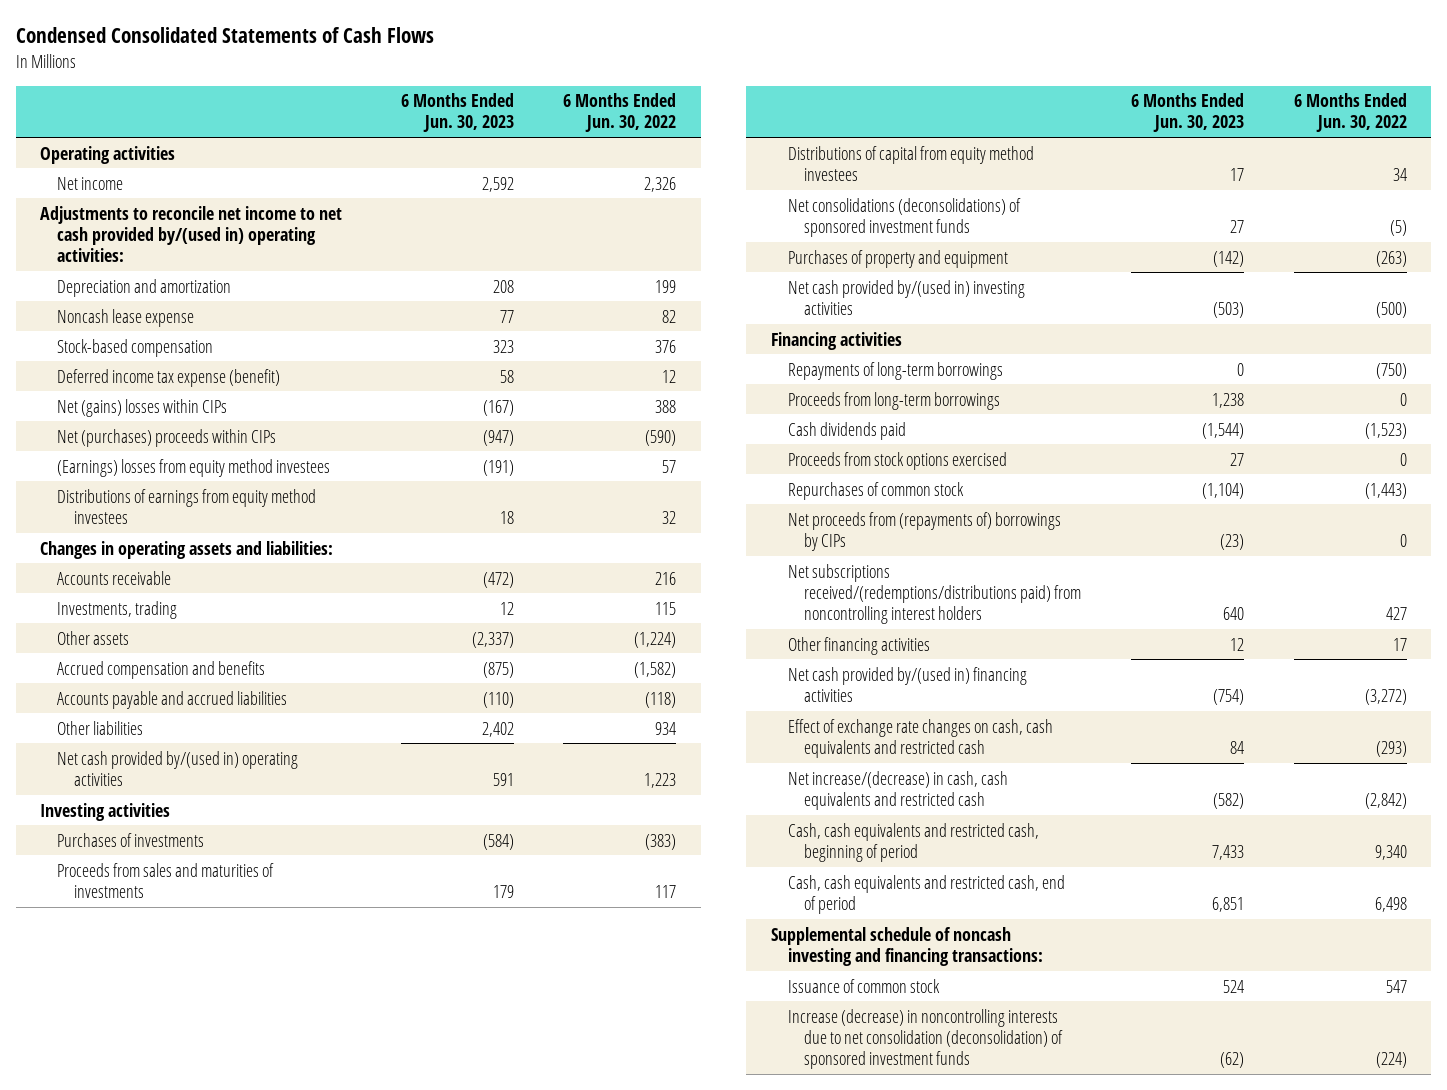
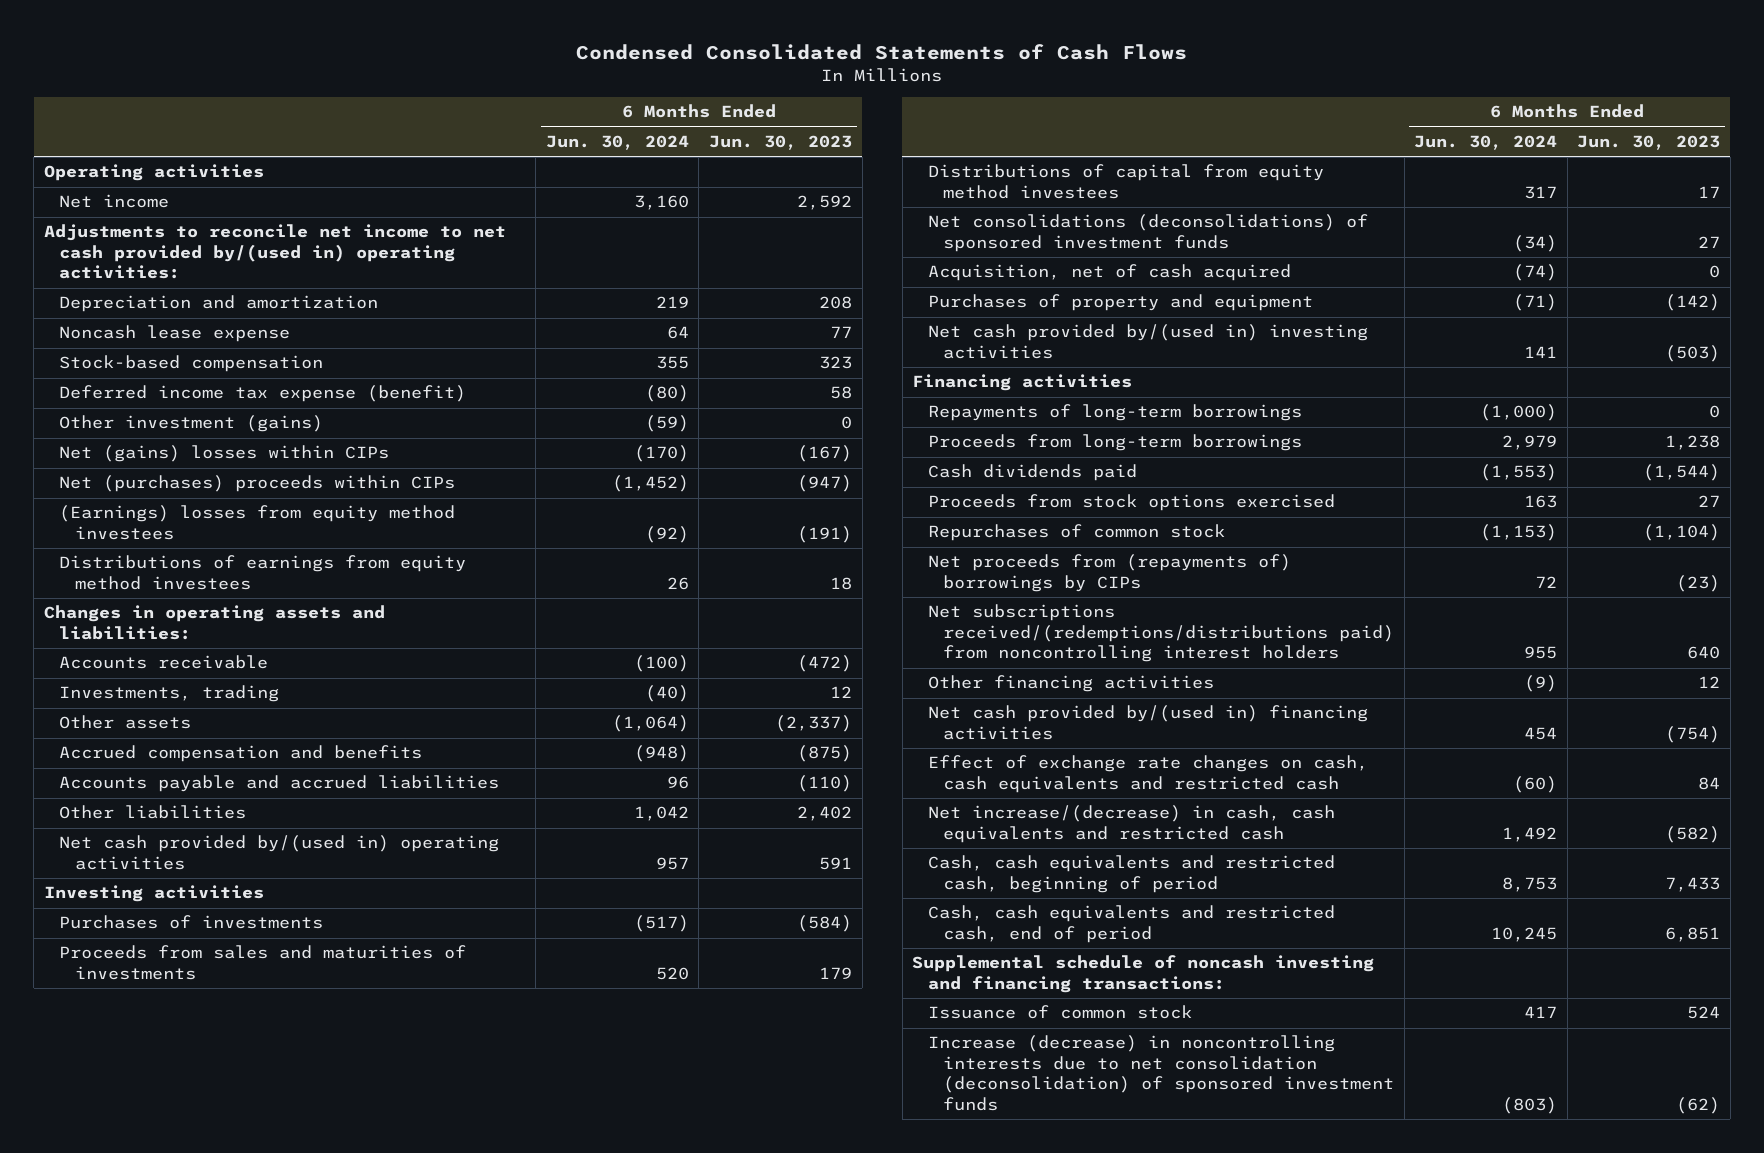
- | 6 Months Ended Jun. 30, 2023 | 6 Months Ended Jun. 30, 2022
+ | 6 Months Ended Jun. 30, 2024 | 6 Months Ended Jun. 30, 2023
+ Other investment (gains) | (59) | 0
+ Acquisition, net of cash acquired | (74) | 0

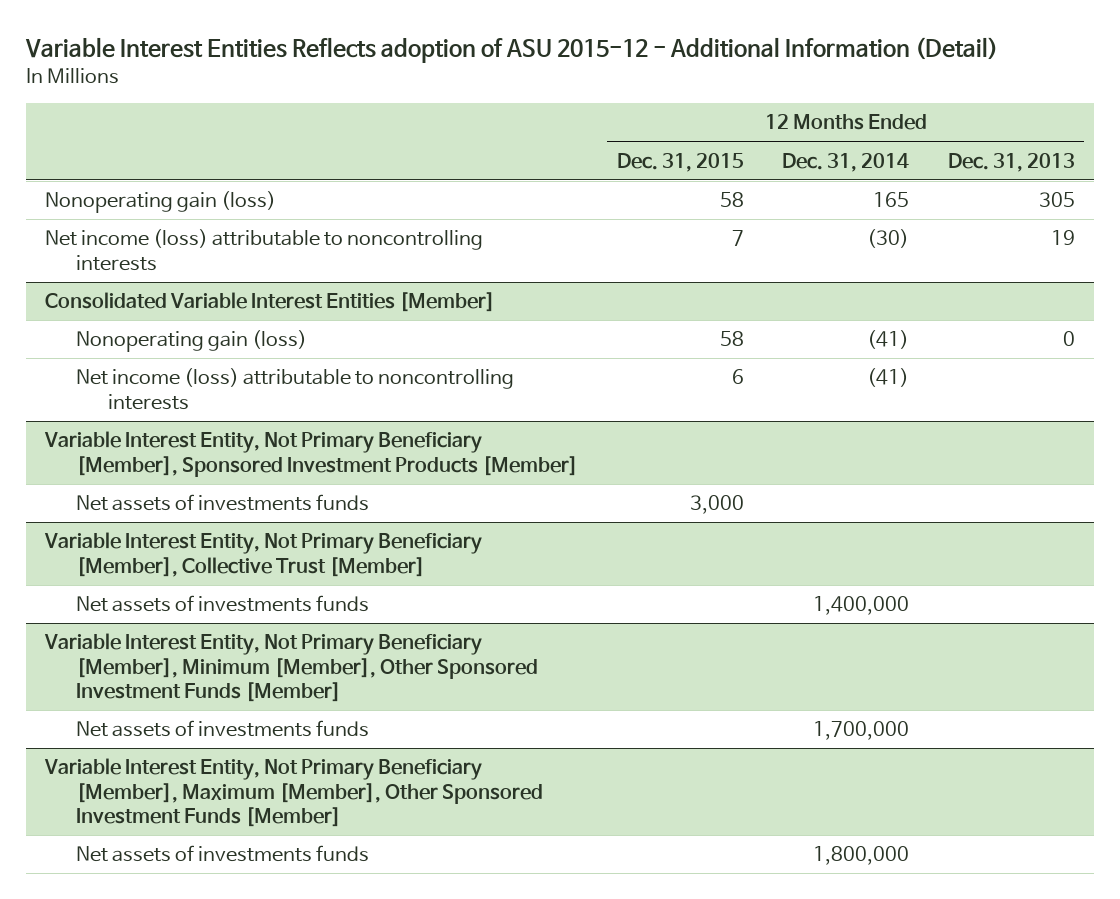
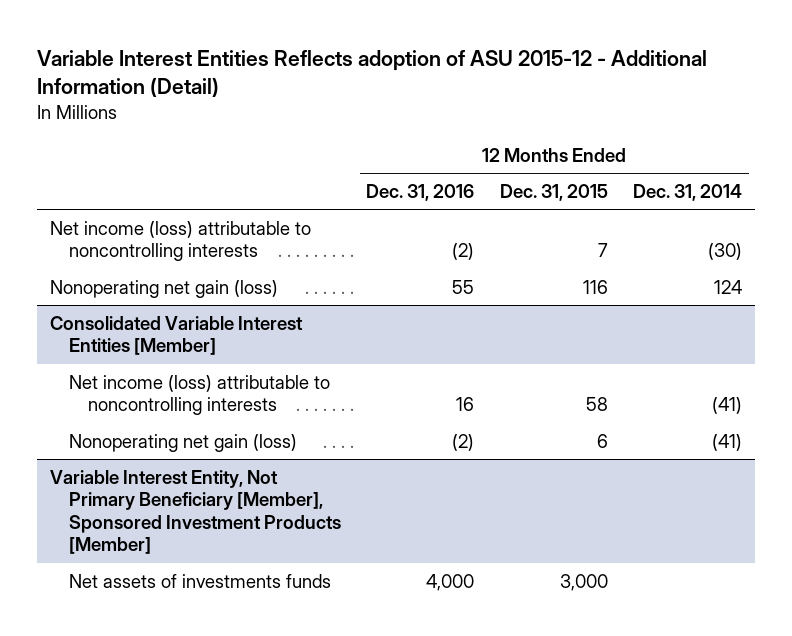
- | 12 Months Ended Dec. 31, 2015 | 12 Months Ended Dec. 31, 2014 | 12 Months Ended Dec. 31, 2013
+ | 12 Months Ended Dec. 31, 2016 | 12 Months Ended Dec. 31, 2015 | 12 Months Ended Dec. 31, 2014
- Nonoperating gain (loss) | 58 | 165 | 305
+ Nonoperating net gain (loss) | 55 | 116 | 124
@ Consolidated Variable Interest Entities [Member]
- Nonoperating gain (loss) | 58 | (41) | 0
- Net income (loss) attributable to noncontrolling interests | 6 | (41) |
+ Net income (loss) attributable to noncontrolling interests | 16 | 58 | (41)
+ Nonoperating net gain (loss) | (2) | 6 | (41)
- Variable Interest Entity, Not Primary Beneficiary [Member], Collective Trust [Member]
- Net assets of investments funds | | 1,400,000 |
- Variable Interest Entity, Not Primary Beneficiary [Member], Minimum [Member], Other Sponsored Investment Funds [Member]
- Net assets of investments funds | | 1,700,000 |
- Variable Interest Entity, Not Primary Beneficiary [Member], Maximum [Member], Other Sponsored Investment Funds [Member]
- Net assets of investments funds | | 1,800,000 |

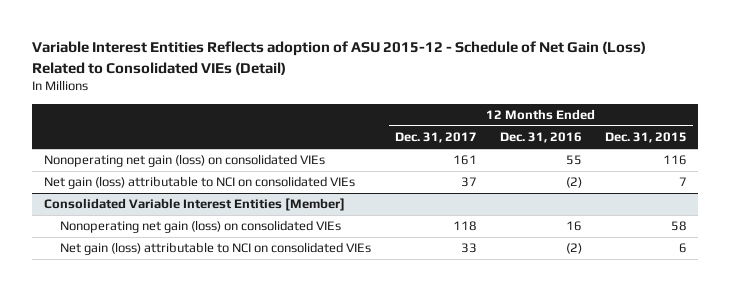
- Variable Interest Entities Reflects adoption of ASU 2015-12 - Additional Information (Detail)
+ Variable Interest Entities Reflects adoption of ASU 2015-12 - Schedule of Net Gain (Loss) Related to Consolidated VIEs (Detail)
- | 12 Months Ended Dec. 31, 2016 | 12 Months Ended Dec. 31, 2015 | 12 Months Ended Dec. 31, 2014
+ | 12 Months Ended Dec. 31, 2017 | 12 Months Ended Dec. 31, 2016 | 12 Months Ended Dec. 31, 2015
- Net income (loss) attributable to noncontrolling interests | (2) | 7 | (30)
- Nonoperating net gain (loss) | 55 | 116 | 124
+ Nonoperating net gain (loss) on consolidated VIEs | 161 | 55 | 116
+ Net gain (loss) attributable to NCI on consolidated VIEs | 37 | (2) | 7
@ Consolidated Variable Interest Entities [Member]
- Net income (loss) attributable to noncontrolling interests | 16 | 58 | (41)
- Nonoperating net gain (loss) | (2) | 6 | (41)
- Variable Interest Entity, Not Primary Beneficiary [Member], Sponsored Investment Products [Member]
- Net assets of investments funds | 4,000 | 3,000 |
@ Consolidated Variable Interest Entities [Member]
+ Nonoperating net gain (loss) on consolidated VIEs | 118 | 16 | 58
+ Net gain (loss) attributable to NCI on consolidated VIEs | 33 | (2) | 6

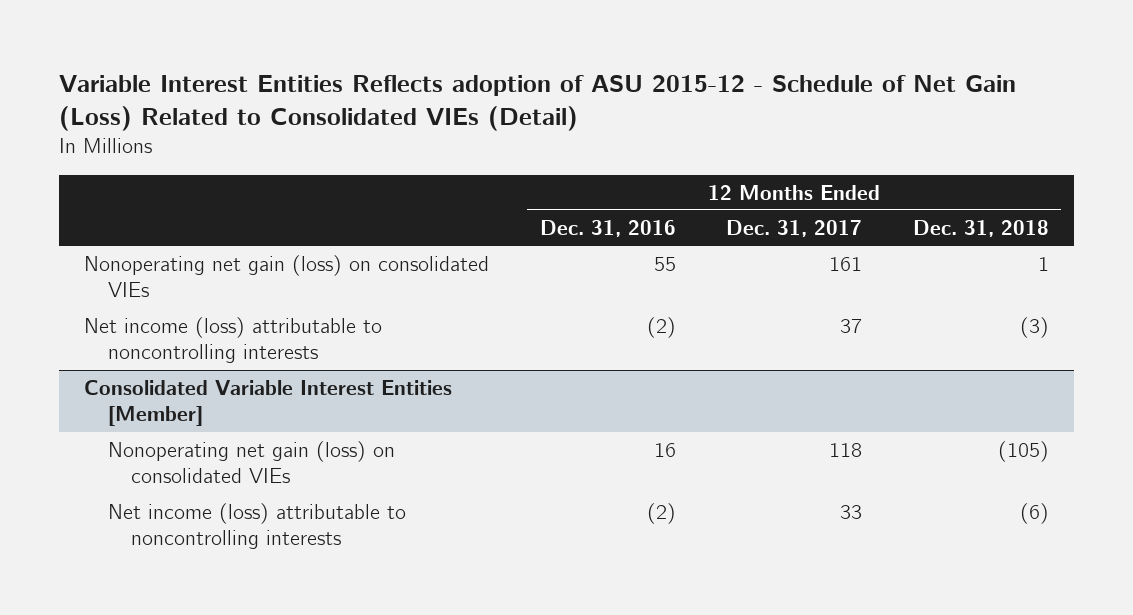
- | 12 Months Ended Dec. 31, 2017 | 12 Months Ended Dec. 31, 2016 | 12 Months Ended Dec. 31, 2015
+ | 12 Months Ended Dec. 31, 2016 | 12 Months Ended Dec. 31, 2017 | 12 Months Ended Dec. 31, 2018
- Net gain (loss) attributable to NCI on consolidated VIEs | 37 | (2) | 7
+ Net income (loss) attributable to noncontrolling interests | (2) | 37 | (3)
@ Consolidated Variable Interest Entities [Member]
- Net gain (loss) attributable to NCI on consolidated VIEs | 33 | (2) | 6
+ Net income (loss) attributable to noncontrolling interests | (2) | 33 | (6)

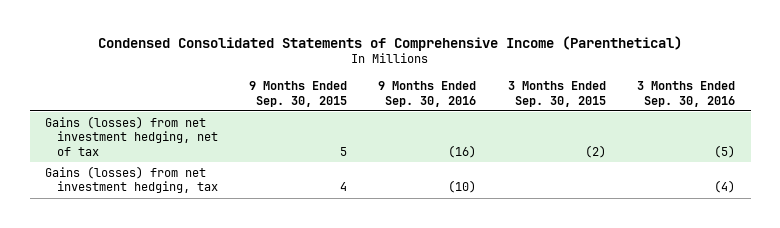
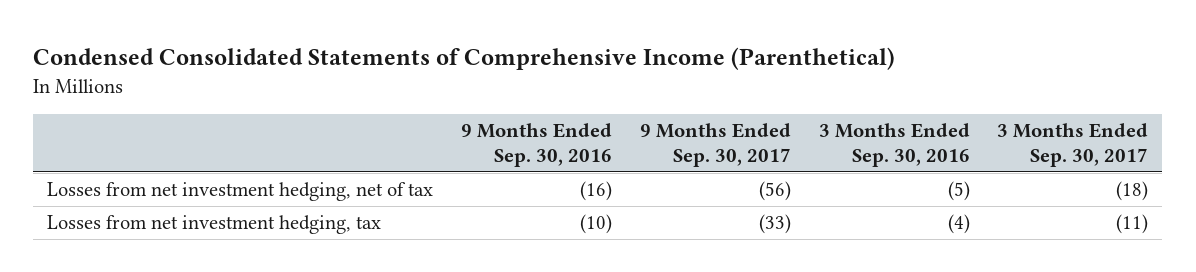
- | 9 Months Ended Sep. 30, 2015 | 9 Months Ended Sep. 30, 2016 | 3 Months Ended Sep. 30, 2015 | 3 Months Ended Sep. 30, 2016
+ | 9 Months Ended Sep. 30, 2016 | 9 Months Ended Sep. 30, 2017 | 3 Months Ended Sep. 30, 2016 | 3 Months Ended Sep. 30, 2017
- Gains (losses) from net investment hedging, net of tax | 5 | (16) | (2) | (5)
- Gains (losses) from net investment hedging, tax | 4 | (10) | | (4)
+ Losses from net investment hedging, net of tax | (16) | (56) | (5) | (18)
+ Losses from net investment hedging, tax | (10) | (33) | (4) | (11)

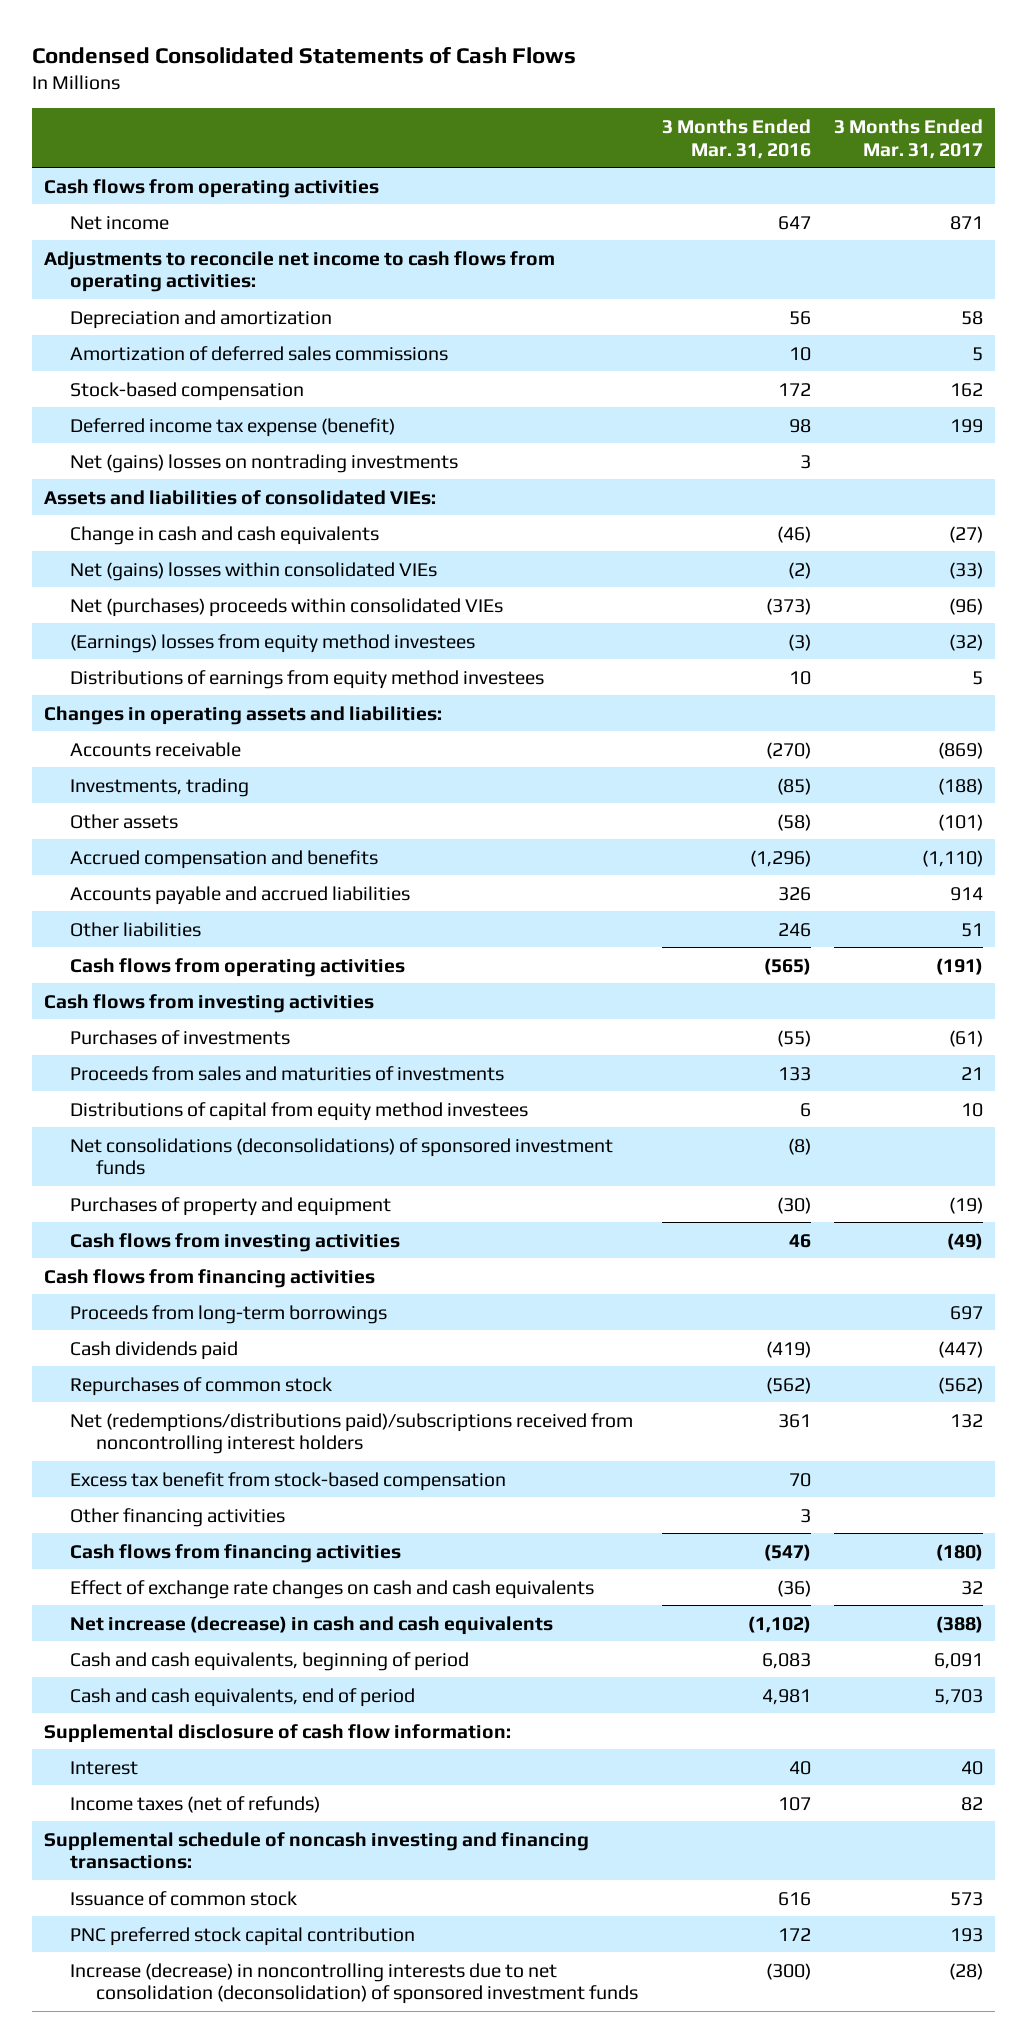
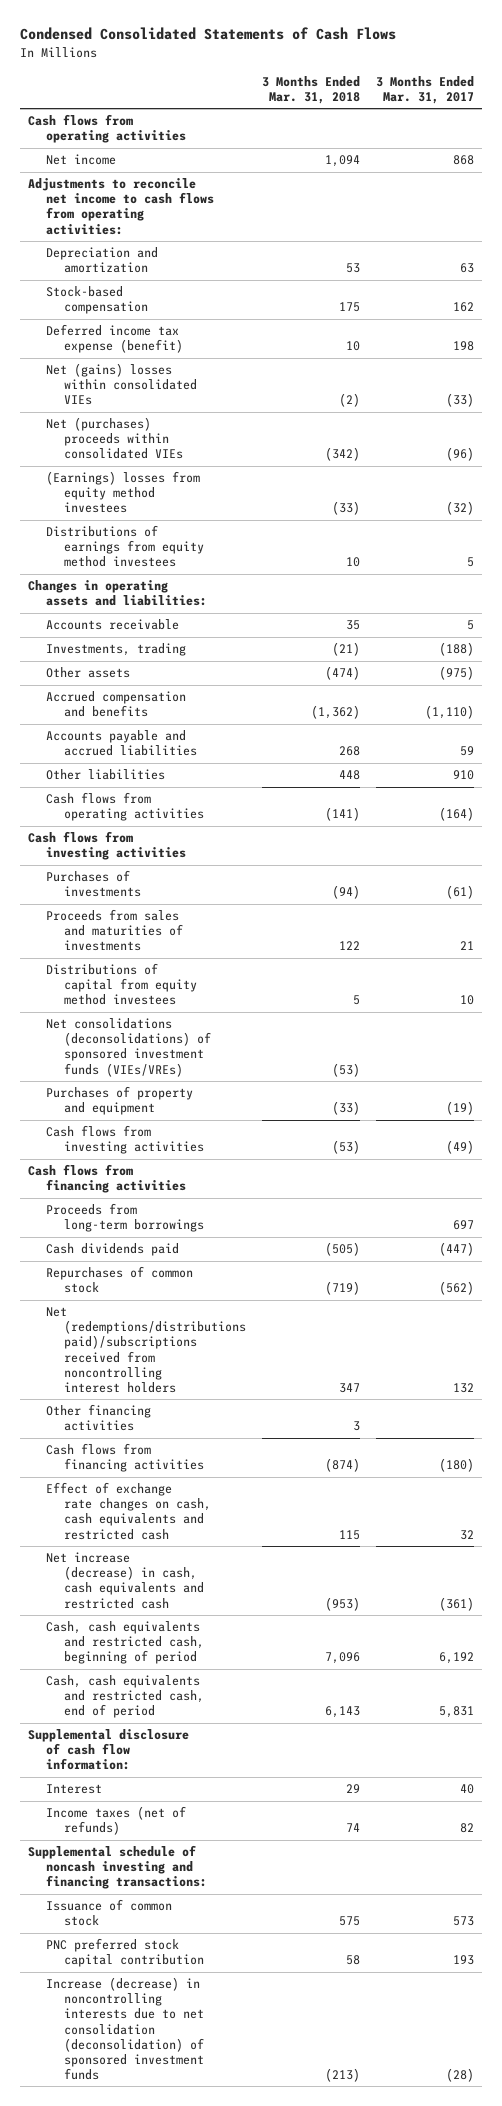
- | 3 Months Ended Mar. 31, 2016 | 3 Months Ended Mar. 31, 2017
+ | 3 Months Ended Mar. 31, 2018 | 3 Months Ended Mar. 31, 2017
- Net income | 647 | 871
+ Net income | 1,094 | 868
- Depreciation and amortization | 56 | 58
- Amortization of deferred sales commissions | 10 | 5
+ Depreciation and amortization | 53 | 63
- Deferred income tax expense (benefit) | 98 | 199
- Net (gains) losses on nontrading investments | 3 |
- Assets and liabilities of consolidated VIEs:
- Change in cash and cash equivalents | (46) | (27)
+ Deferred income tax expense (benefit) | 10 | 198
- Accounts receivable | (270) | (869)
+ Accounts receivable | 35 | 5
- Other assets | (58) | (101)
+ Other assets | (474) | (975)
- Accounts payable and accrued liabilities | 326 | 914
- Other liabilities | 246 | 51
- Cash flows from operating activities | (565) | (191)
+ Accounts payable and accrued liabilities | 268 | 59
+ Other liabilities | 448 | 910
+ Cash flows from operating activities | (141) | (164)
- Net consolidations (deconsolidations) of sponsored investment funds | (8) |
+ Net consolidations (deconsolidations) of sponsored investment funds (VIEs/VREs) | (53) |
- Excess tax benefit from stock-based compensation | 70 |
- Effect of exchange rate changes on cash and cash equivalents | (36) | 32
- Net increase (decrease) in cash and cash equivalents | (1,102) | (388)
- Cash and cash equivalents, beginning of period | 6,083 | 6,091
- Cash and cash equivalents, end of period | 4,981 | 5,703
+ Effect of exchange rate changes on cash, cash equivalents and restricted cash | 115 | 32
+ Net increase (decrease) in cash, cash equivalents and restricted cash | (953) | (361)
+ Cash, cash equivalents and restricted cash, beginning of period | 7,096 | 6,192
+ Cash, cash equivalents and restricted cash, end of period | 6,143 | 5,831

